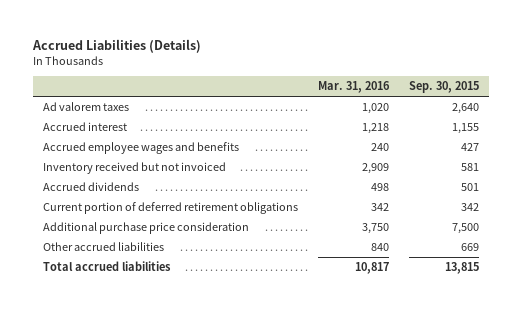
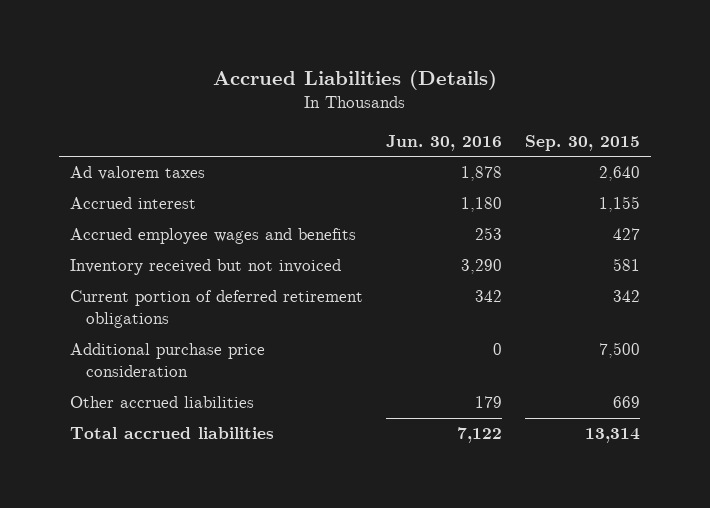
- | Mar. 31, 2016 | Sep. 30, 2015
+ | Jun. 30, 2016 | Sep. 30, 2015
- Accrued dividends | 498 | 501
- Total accrued liabilities | 10,817 | 13,815
+ Total accrued liabilities | 7,122 | 13,314

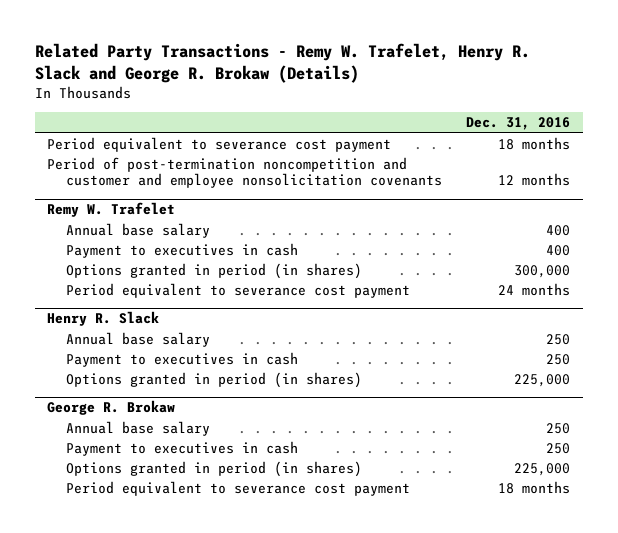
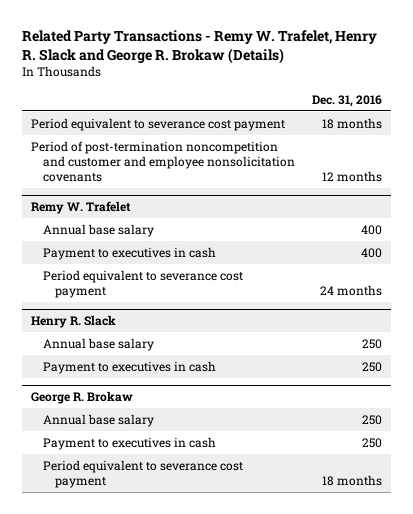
@ Remy W. Trafelet
- Options granted in period (in shares) | 300,000
@ Henry R. Slack
- Options granted in period (in shares) | 225,000
@ George R. Brokaw
- Options granted in period (in shares) | 225,000

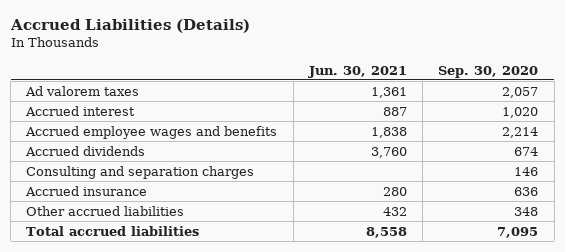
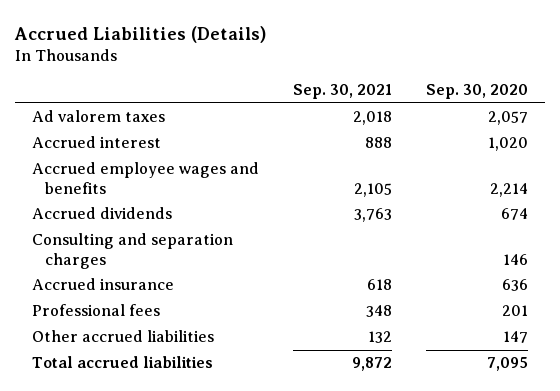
- | Jun. 30, 2021 | Sep. 30, 2020
+ | Sep. 30, 2021 | Sep. 30, 2020
- Other accrued liabilities | 432 | 348
+ Professional fees | 348 | 201
+ Other accrued liabilities | 132 | 147

